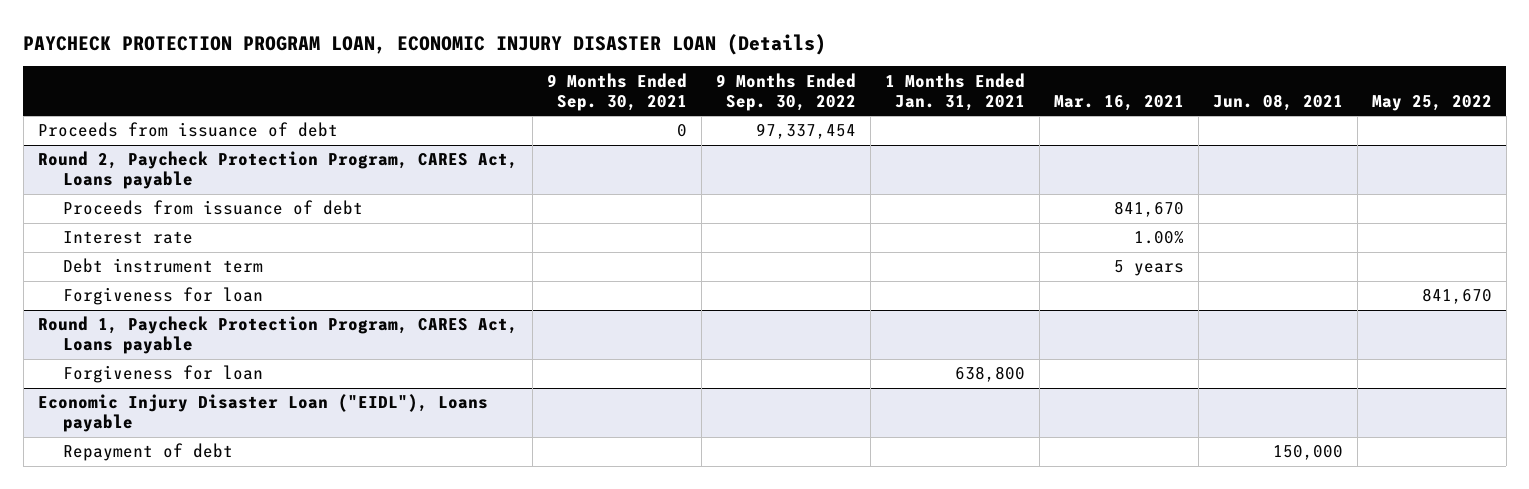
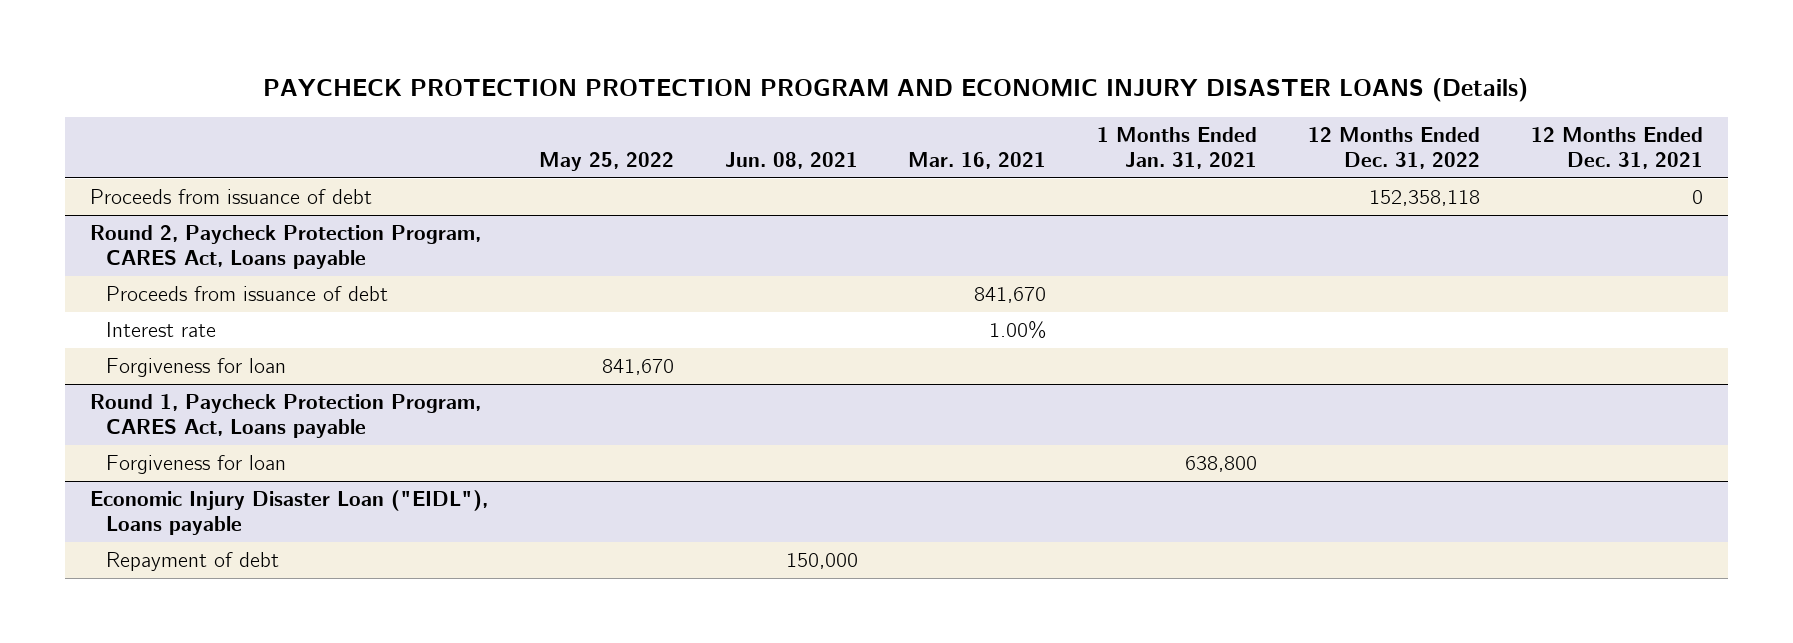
- PAYCHECK PROTECTION PROGRAM LOAN, ECONOMIC INJURY DISASTER LOAN (Details)
+ PAYCHECK PROTECTION PROTECTION PROGRAM AND ECONOMIC INJURY DISASTER LOANS (Details)
- | 9 Months Ended Sep. 30, 2021 | 9 Months Ended Sep. 30, 2022 | 1 Months Ended Jan. 31, 2021 | Mar. 16, 2021 | Jun. 08, 2021 | May 25, 2022
+ | May 25, 2022 | Jun. 08, 2021 | Mar. 16, 2021 | 1 Months Ended Jan. 31, 2021 | 12 Months Ended Dec. 31, 2022 | 12 Months Ended Dec. 31, 2021
@ Round 2, Paycheck Protection Program, CARES Act, Loans payable
- Debt instrument term | | | | 5 years | |

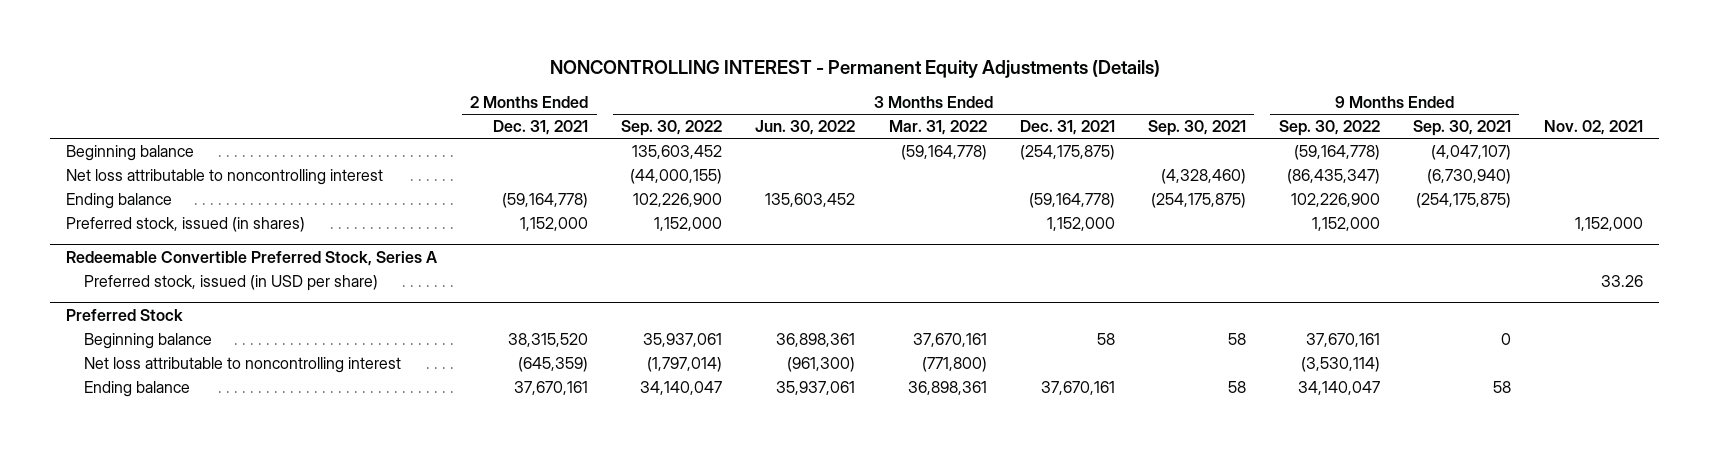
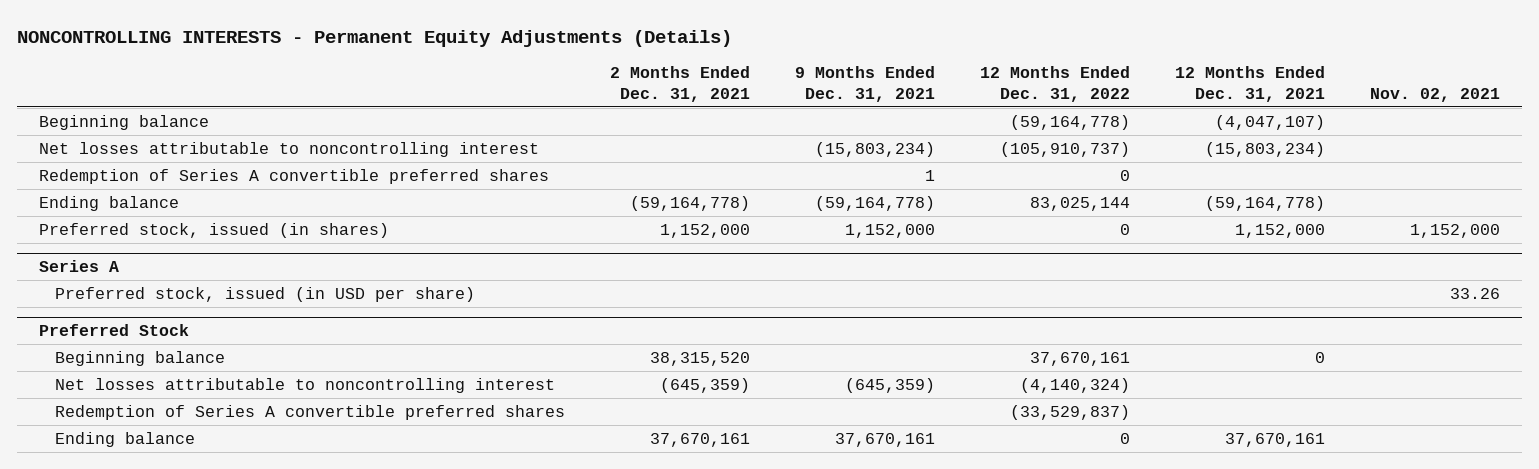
- NONCONTROLLING INTEREST - Permanent Equity Adjustments (Details)
+ NONCONTROLLING INTERESTS - Permanent Equity Adjustments (Details)
- | 2 Months Ended Dec. 31, 2021 | 3 Months Ended Sep. 30, 2022 | 3 Months Ended Jun. 30, 2022 | 3 Months Ended Mar. 31, 2022 | 3 Months Ended Dec. 31, 2021 | 3 Months Ended Sep. 30, 2021 | 9 Months Ended Sep. 30, 2022 | 9 Months Ended Sep. 30, 2021 | Nov. 02, 2021
+ | 2 Months Ended Dec. 31, 2021 | 9 Months Ended Dec. 31, 2021 | 12 Months Ended Dec. 31, 2022 | 12 Months Ended Dec. 31, 2021 | Nov. 02, 2021
- Net loss attributable to noncontrolling interest | | (44,000,155) | | | | (4,328,460) | (86,435,347) | (6,730,940) |
+ Net losses attributable to noncontrolling interest | | (15,803,234) | (105,910,737) | (15,803,234) |
+ Redemption of Series A convertible preferred shares | | 1 | 0 | |
- Redeemable Convertible Preferred Stock, Series A
+ Series A
@ Preferred Stock
- Net loss attributable to noncontrolling interest | (645,359) | (1,797,014) | (961,300) | (771,800) | | | (3,530,114) | |
+ Net losses attributable to noncontrolling interest | (645,359) | (645,359) | (4,140,324) | |
+ Redemption of Series A convertible preferred shares | | | (33,529,837) | |

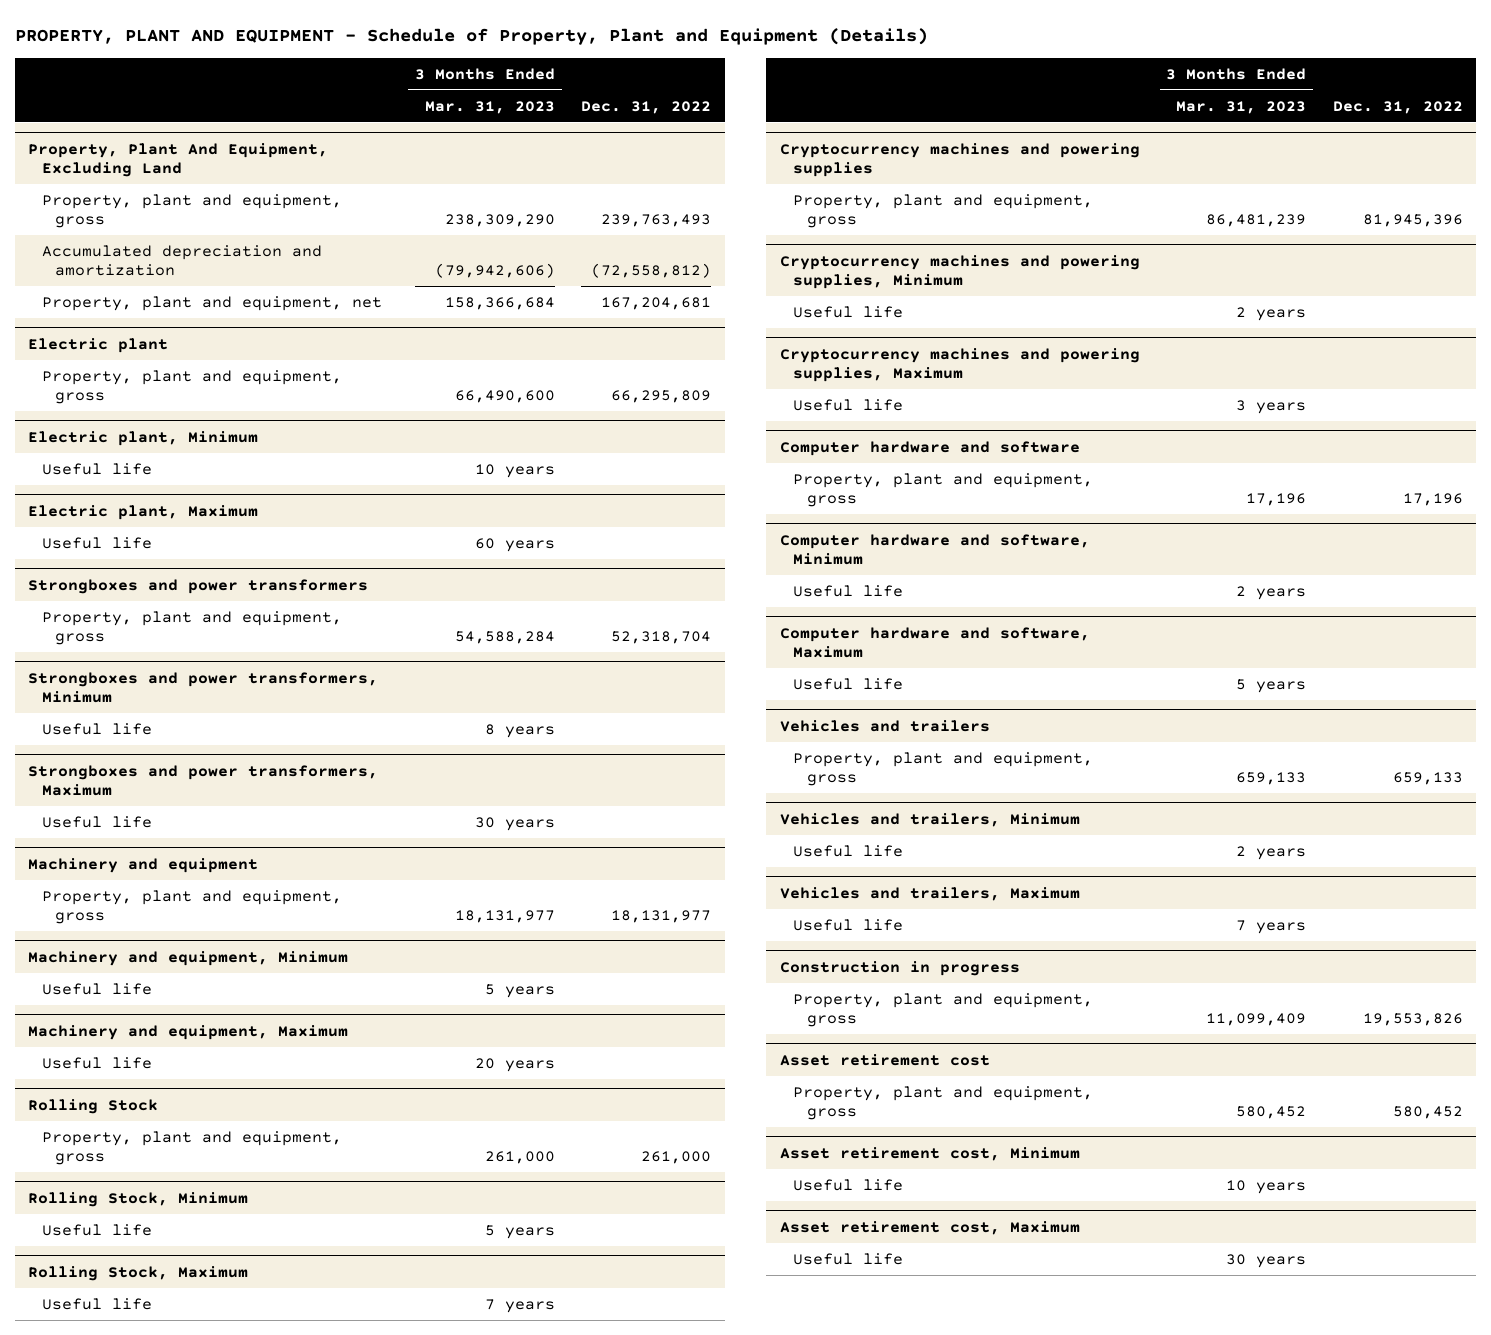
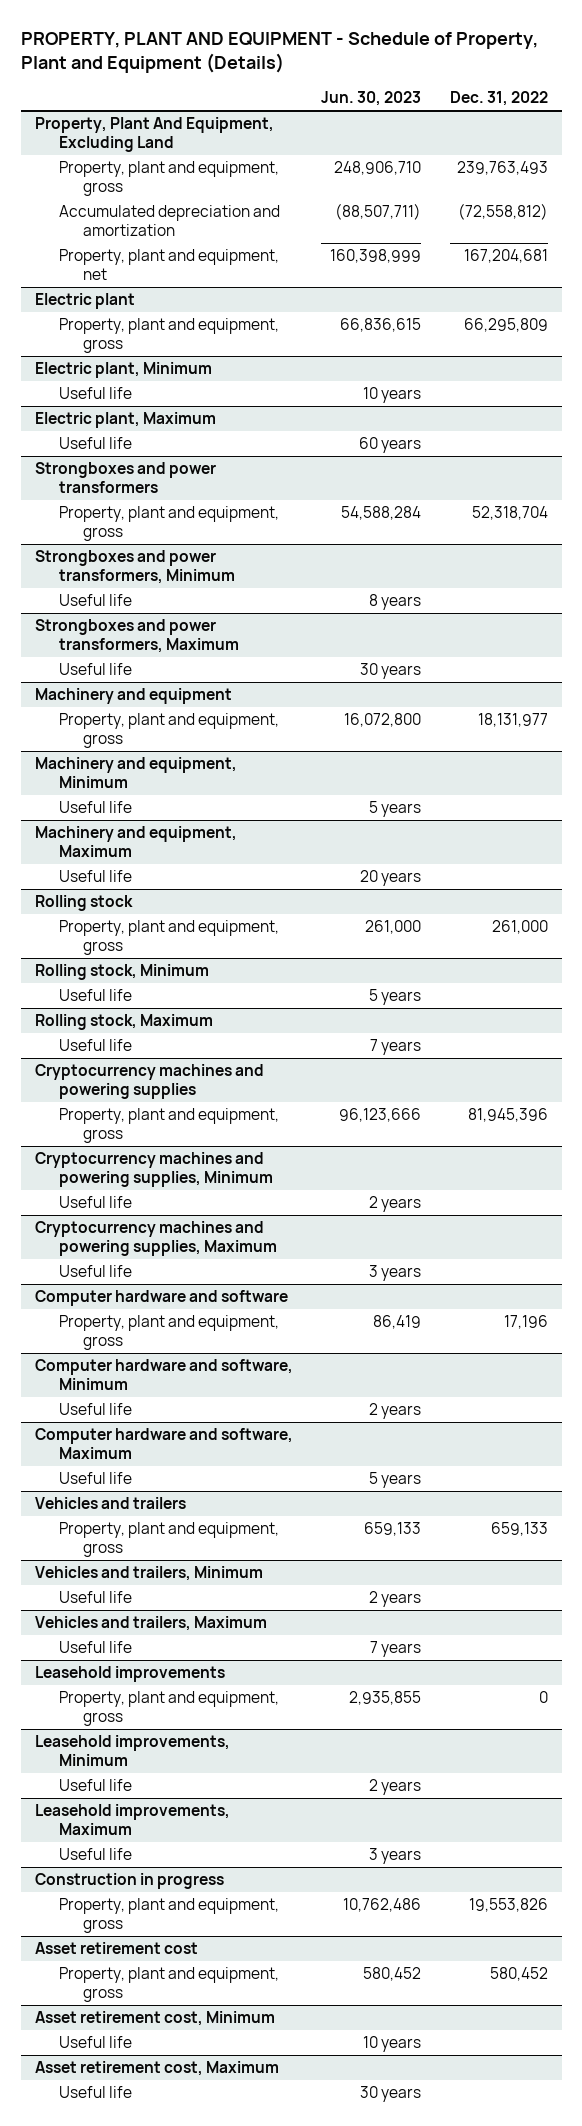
- | 3 Months Ended Mar. 31, 2023 | Dec. 31, 2022
+ | Jun. 30, 2023 | Dec. 31, 2022
- Rolling Stock
+ Rolling stock
- Rolling Stock, Minimum
+ Rolling stock, Minimum
- Rolling Stock, Maximum
+ Rolling stock, Maximum
+ Leasehold improvements
+ Property, plant and equipment, gross | 2,935,855 | 0
+ Leasehold improvements, Minimum
+ Useful life | 2 years |
+ Leasehold improvements, Maximum
+ Useful life | 3 years |

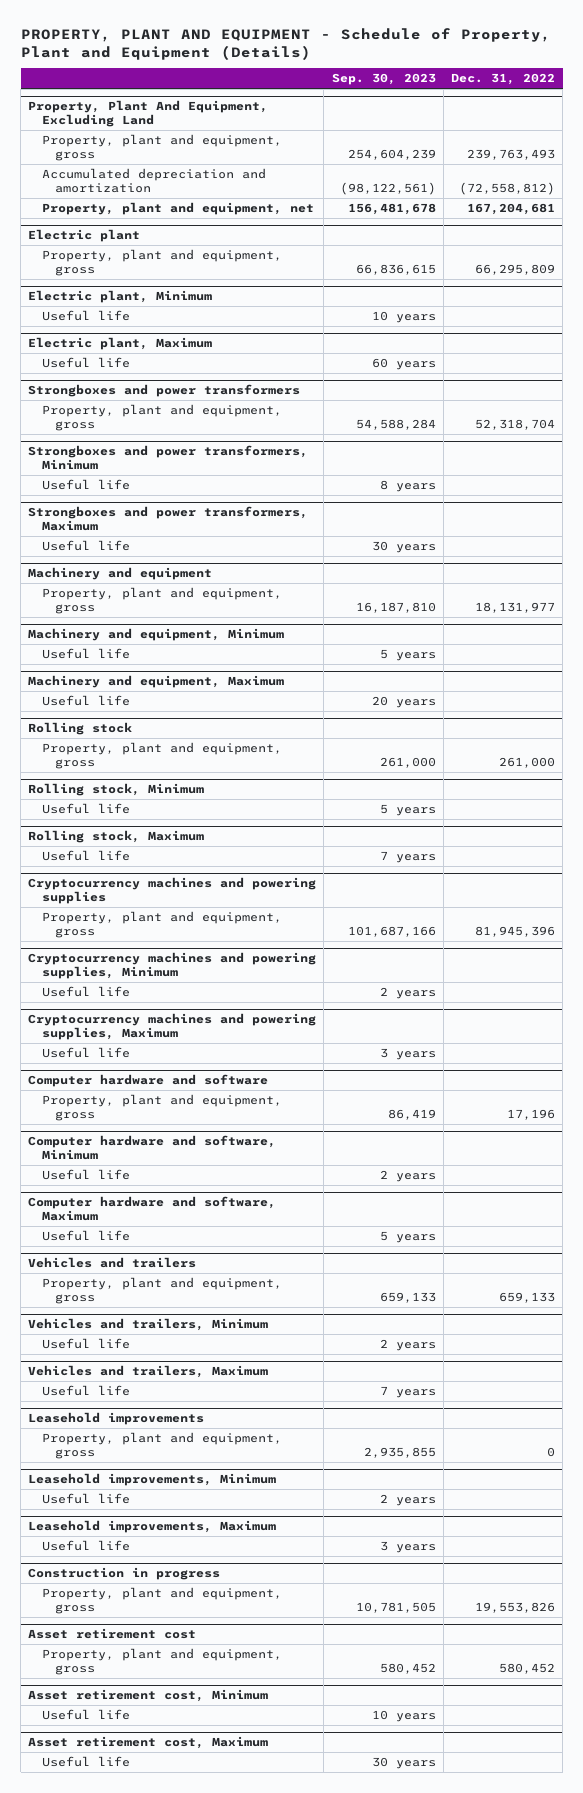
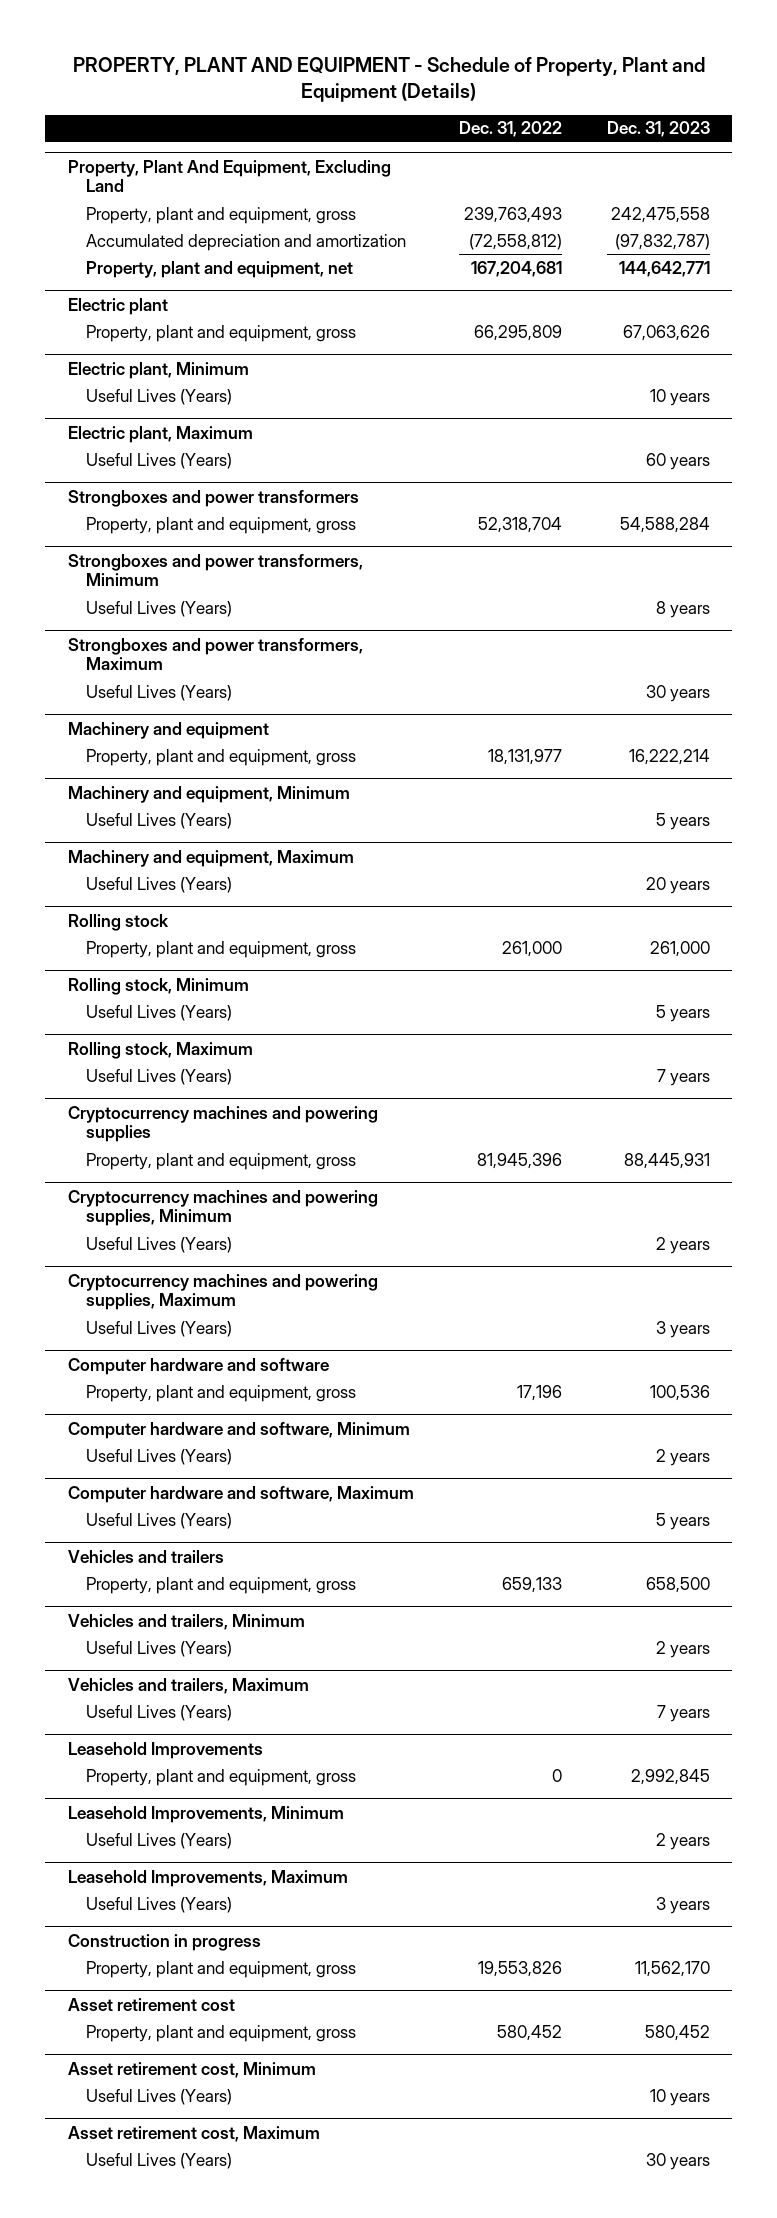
- | Sep. 30, 2023 | Dec. 31, 2022
+ | Dec. 31, 2022 | Dec. 31, 2023
@ Electric plant, Minimum
- Useful life | 10 years |
+ Useful Lives (Years) | | 10 years
@ Electric plant, Maximum
- Useful life | 60 years |
+ Useful Lives (Years) | | 60 years
@ Strongboxes and power transformers, Minimum
- Useful life | 8 years |
+ Useful Lives (Years) | | 8 years
@ Strongboxes and power transformers, Maximum
- Useful life | 30 years |
+ Useful Lives (Years) | | 30 years
@ Machinery and equipment, Minimum
- Useful life | 5 years |
+ Useful Lives (Years) | | 5 years
@ Machinery and equipment, Maximum
- Useful life | 20 years |
+ Useful Lives (Years) | | 20 years
@ Rolling stock, Minimum
- Useful life | 5 years |
+ Useful Lives (Years) | | 5 years
@ Rolling stock, Maximum
- Useful life | 7 years |
+ Useful Lives (Years) | | 7 years
@ Cryptocurrency machines and powering supplies, Minimum
- Useful life | 2 years |
+ Useful Lives (Years) | | 2 years
@ Cryptocurrency machines and powering supplies, Maximum
- Useful life | 3 years |
+ Useful Lives (Years) | | 3 years
@ Computer hardware and software, Minimum
- Useful life | 2 years |
+ Useful Lives (Years) | | 2 years
@ Computer hardware and software, Maximum
- Useful life | 5 years |
+ Useful Lives (Years) | | 5 years
@ Vehicles and trailers, Minimum
- Useful life | 2 years |
+ Useful Lives (Years) | | 2 years
@ Vehicles and trailers, Maximum
- Useful life | 7 years |
- Leasehold improvements
@ Vehicles and trailers, Maximum
+ Useful Lives (Years) | | 7 years
+ Leasehold Improvements
- Leasehold improvements, Minimum
- Useful life | 2 years |
- Leasehold improvements, Maximum
- Useful life | 3 years |
+ Leasehold Improvements, Minimum
+ Useful Lives (Years) | | 2 years
+ Leasehold Improvements, Maximum
+ Useful Lives (Years) | | 3 years
@ Asset retirement cost, Minimum
- Useful life | 10 years |
+ Useful Lives (Years) | | 10 years
@ Asset retirement cost, Maximum
- Useful life | 30 years |
+ Useful Lives (Years) | | 30 years

